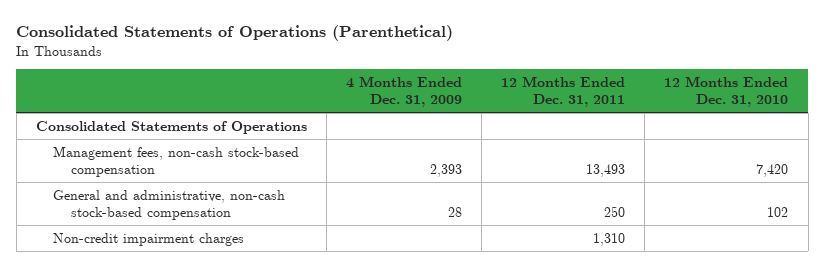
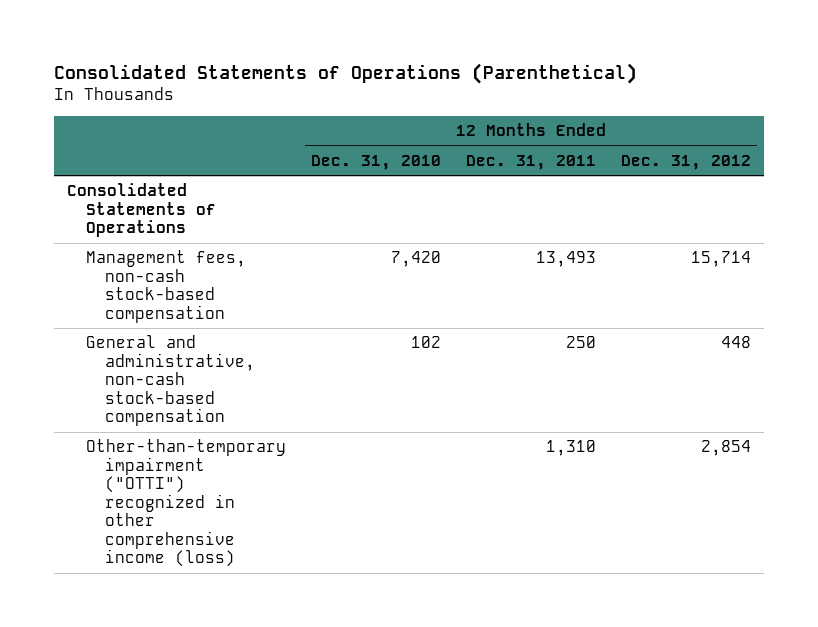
- | 4 Months Ended Dec. 31, 2009 | 12 Months Ended Dec. 31, 2011 | 12 Months Ended Dec. 31, 2010
+ | 12 Months Ended Dec. 31, 2010 | 12 Months Ended Dec. 31, 2011 | 12 Months Ended Dec. 31, 2012
- Non-credit impairment charges | | 1,310 |
+ Other-than-temporary impairment ("OTTI") recognized in other comprehensive income (loss) | | 1,310 | 2,854

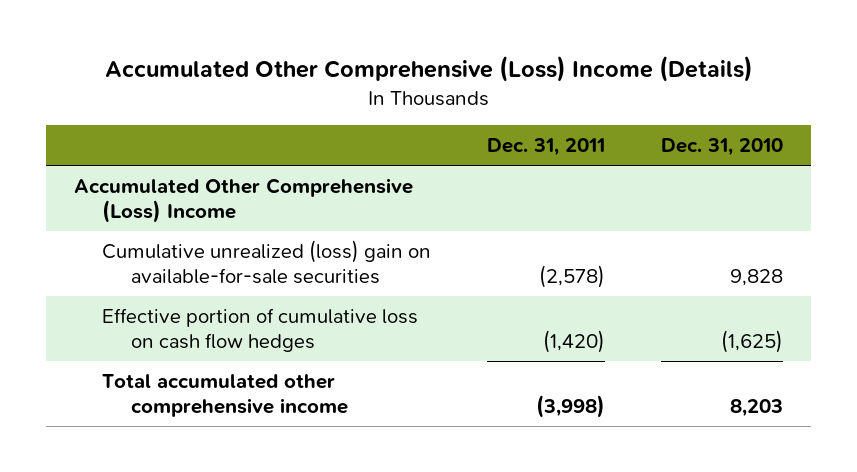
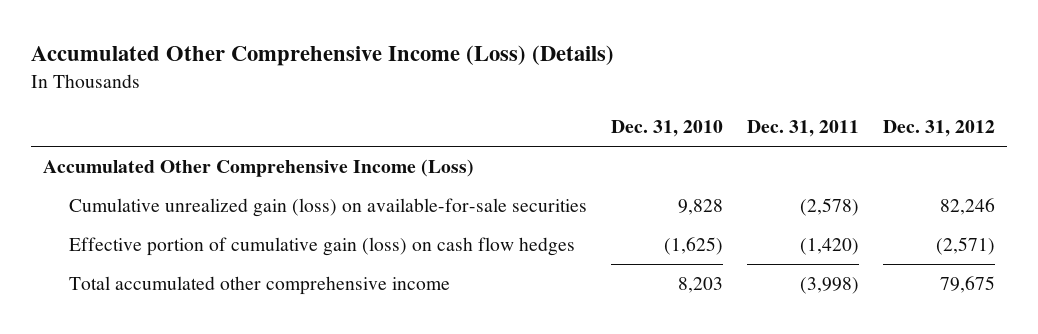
- Accumulated Other Comprehensive (Loss) Income (Details)
+ Accumulated Other Comprehensive Income (Loss) (Details)
- | Dec. 31, 2011 | Dec. 31, 2010
+ | Dec. 31, 2010 | Dec. 31, 2011 | Dec. 31, 2012
- Accumulated Other Comprehensive (Loss) Income
- Cumulative unrealized (loss) gain on available-for-sale securities | (2,578) | 9,828
- Effective portion of cumulative loss on cash flow hedges | (1,420) | (1,625)
+ Accumulated Other Comprehensive Income (Loss)
+ Cumulative unrealized gain (loss) on available-for-sale securities | 9,828 | (2,578) | 82,246
+ Effective portion of cumulative gain (loss) on cash flow hedges | (1,625) | (1,420) | (2,571)

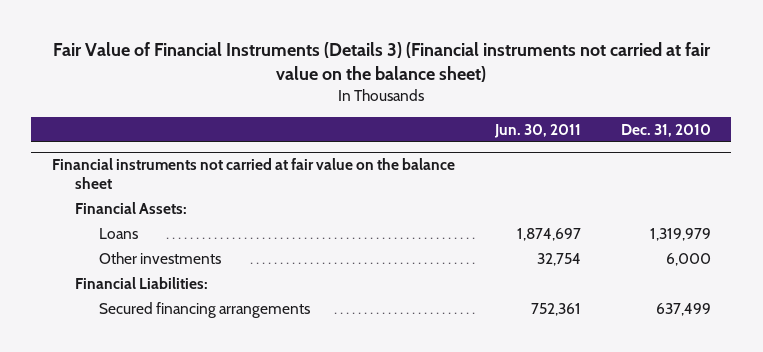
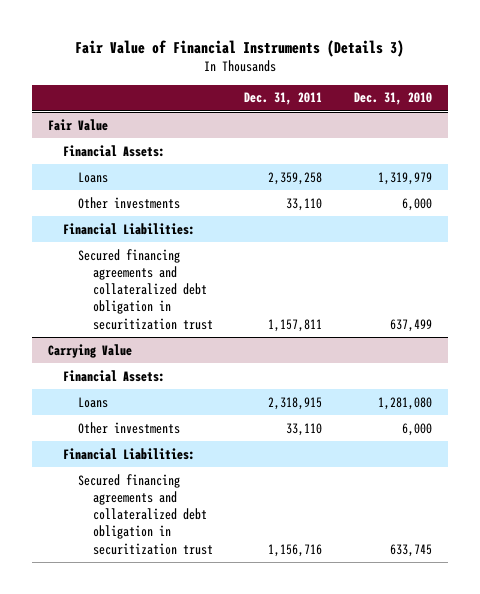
- Fair Value of Financial Instruments (Details 3) (Financial instruments not carried at fair value on the balance sheet)
+ Fair Value of Financial Instruments (Details 3)
- | Jun. 30, 2011 | Dec. 31, 2010
+ | Dec. 31, 2011 | Dec. 31, 2010
- Financial instruments not carried at fair value on the balance sheet
+ Fair Value
- Secured financing arrangements | 752,361 | 637,499
+ Secured financing agreements and collateralized debt obligation in securitization trust | 1,157,811 | 637,499
+ Carrying Value
+ Financial Assets:
+ Loans | 2,318,915 | 1,281,080
+ Other investments | 33,110 | 6,000
+ Financial Liabilities:
+ Secured financing agreements and collateralized debt obligation in securitization trust | 1,156,716 | 633,745

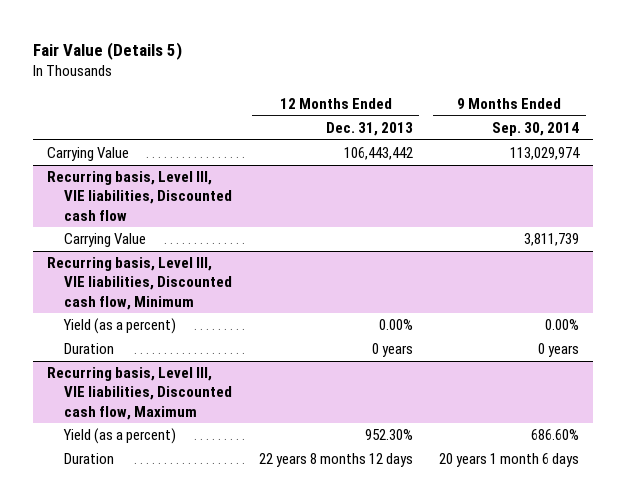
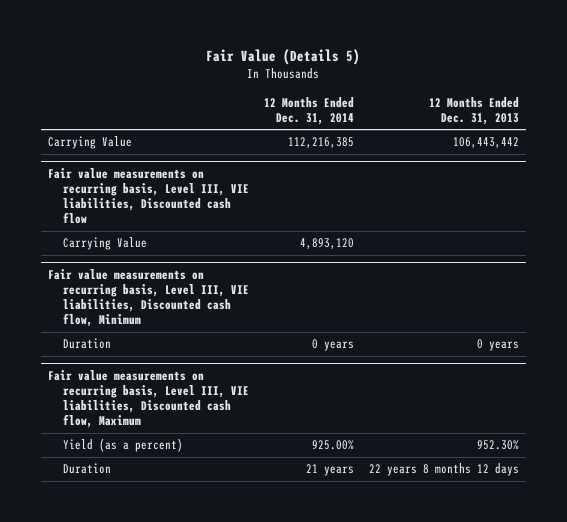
- | 12 Months Ended Dec. 31, 2013 | 9 Months Ended Sep. 30, 2014
+ | 12 Months Ended Dec. 31, 2014 | 12 Months Ended Dec. 31, 2013
- Recurring basis, Level III, VIE liabilities, Discounted cash flow
+ Fair value measurements on recurring basis, Level III, VIE liabilities, Discounted cash flow
- Recurring basis, Level III, VIE liabilities, Discounted cash flow, Minimum
- Yield (as a percent) | 0.00% | 0.00%
+ Fair value measurements on recurring basis, Level III, VIE liabilities, Discounted cash flow, Minimum
- Recurring basis, Level III, VIE liabilities, Discounted cash flow, Maximum
+ Fair value measurements on recurring basis, Level III, VIE liabilities, Discounted cash flow, Maximum

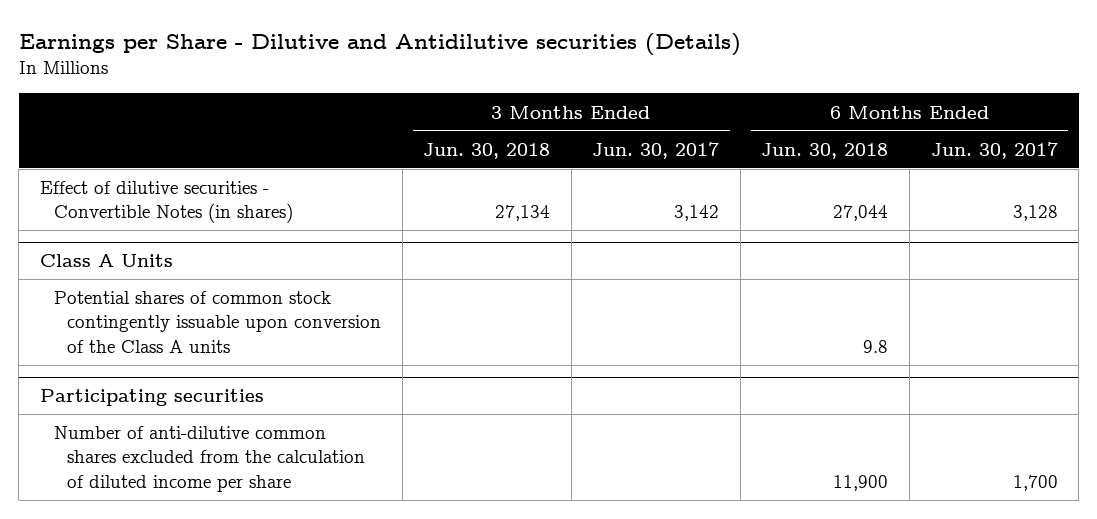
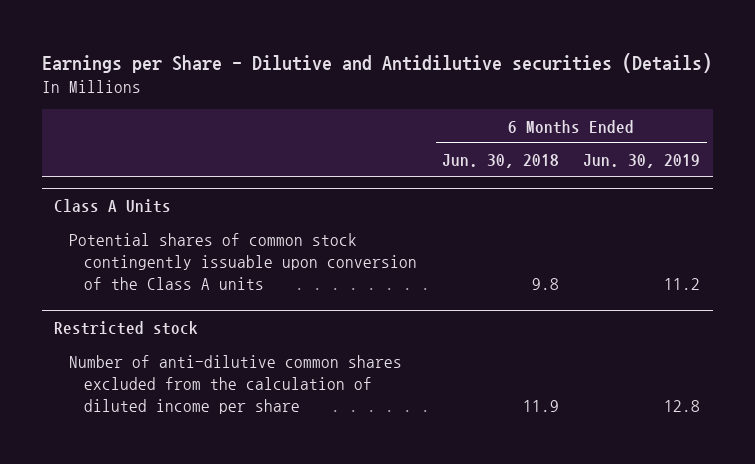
- | 3 Months Ended Jun. 30, 2018 | 3 Months Ended Jun. 30, 2017 | 6 Months Ended Jun. 30, 2018 | 6 Months Ended Jun. 30, 2017
+ | 6 Months Ended Jun. 30, 2018 | 6 Months Ended Jun. 30, 2019
- Effect of dilutive securities - Convertible Notes (in shares) | 27,134 | 3,142 | 27,044 | 3,128
- Participating securities
- Number of anti-dilutive common shares excluded from the calculation of diluted income per share | | | 11,900 | 1,700
+ Restricted stock
+ Number of anti-dilutive common shares excluded from the calculation of diluted income per share | 11.9 | 12.8

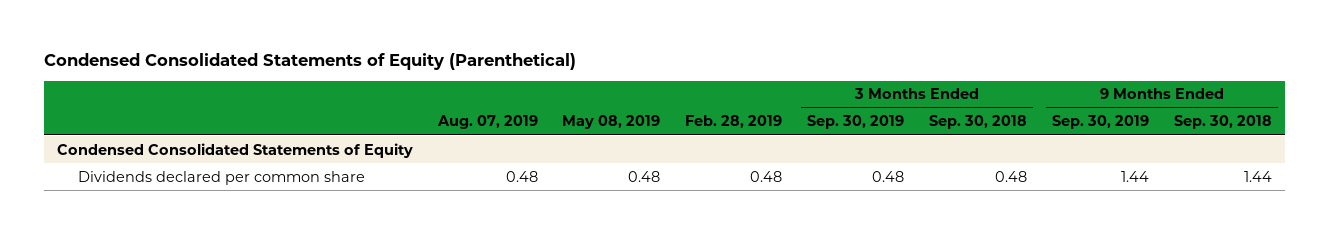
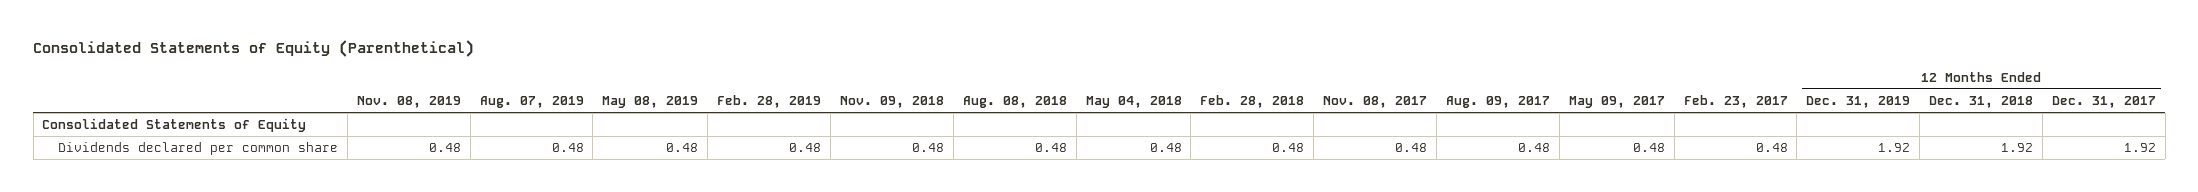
- Condensed Consolidated Statements of Equity (Parenthetical)
+ Consolidated Statements of Equity (Parenthetical)
- | Aug. 07, 2019 | May 08, 2019 | Feb. 28, 2019 | 3 Months Ended Sep. 30, 2019 | 3 Months Ended Sep. 30, 2018 | 9 Months Ended Sep. 30, 2019 | 9 Months Ended Sep. 30, 2018
+ | Nov. 08, 2019 | Aug. 07, 2019 | May 08, 2019 | Feb. 28, 2019 | Nov. 09, 2018 | Aug. 08, 2018 | May 04, 2018 | Feb. 28, 2018 | Nov. 08, 2017 | Aug. 09, 2017 | May 09, 2017 | Feb. 23, 2017 | 12 Months Ended Dec. 31, 2019 | 12 Months Ended Dec. 31, 2018 | 12 Months Ended Dec. 31, 2017
- Condensed Consolidated Statements of Equity
+ Consolidated Statements of Equity

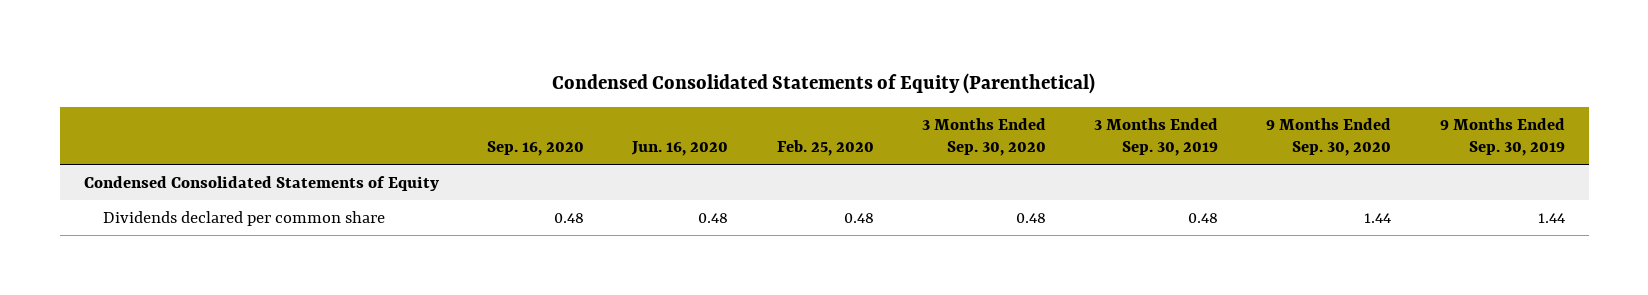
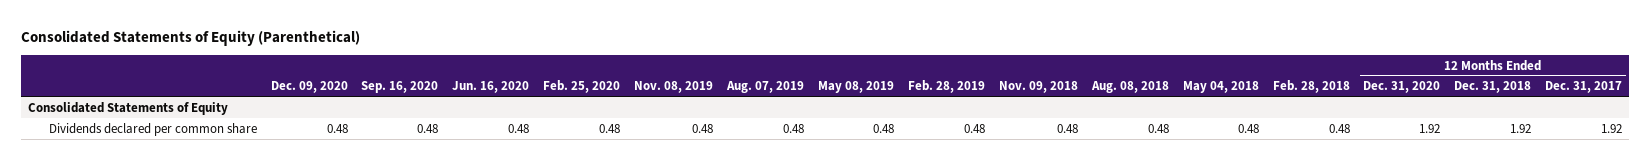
- Condensed Consolidated Statements of Equity (Parenthetical)
+ Consolidated Statements of Equity (Parenthetical)
- | Sep. 16, 2020 | Jun. 16, 2020 | Feb. 25, 2020 | 3 Months Ended Sep. 30, 2020 | 3 Months Ended Sep. 30, 2019 | 9 Months Ended Sep. 30, 2020 | 9 Months Ended Sep. 30, 2019
+ | Dec. 09, 2020 | Sep. 16, 2020 | Jun. 16, 2020 | Feb. 25, 2020 | Nov. 08, 2019 | Aug. 07, 2019 | May 08, 2019 | Feb. 28, 2019 | Nov. 09, 2018 | Aug. 08, 2018 | May 04, 2018 | Feb. 28, 2018 | 12 Months Ended Dec. 31, 2020 | 12 Months Ended Dec. 31, 2018 | 12 Months Ended Dec. 31, 2017
- Condensed Consolidated Statements of Equity
+ Consolidated Statements of Equity

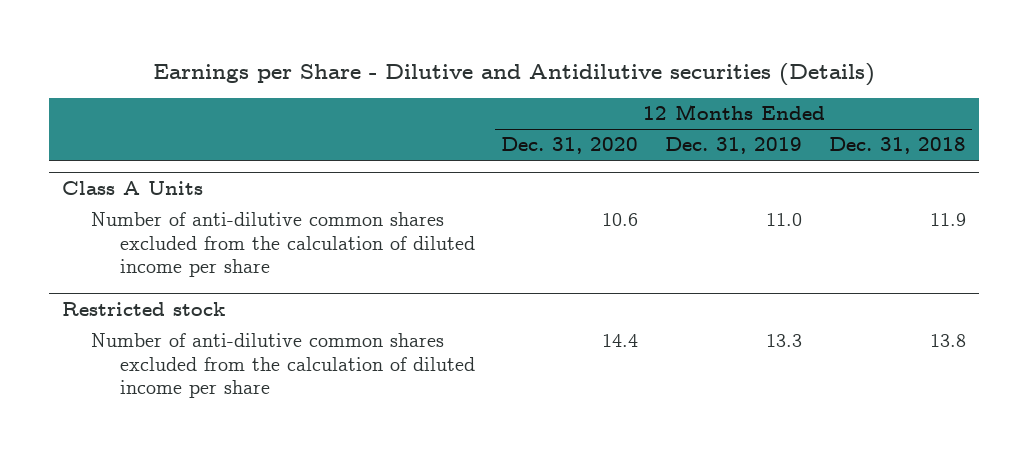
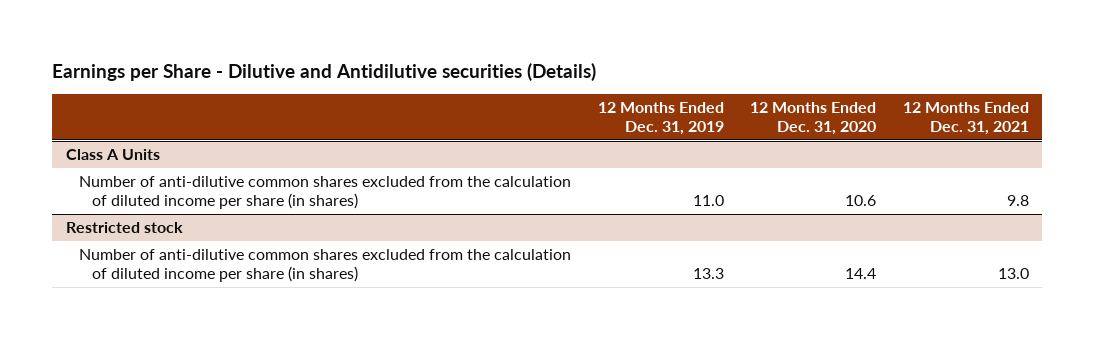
- | 12 Months Ended Dec. 31, 2020 | 12 Months Ended Dec. 31, 2019 | 12 Months Ended Dec. 31, 2018
+ | 12 Months Ended Dec. 31, 2019 | 12 Months Ended Dec. 31, 2020 | 12 Months Ended Dec. 31, 2021
@ Class A Units
- Number of anti-dilutive common shares excluded from the calculation of diluted income per share | 10.6 | 11.0 | 11.9
+ Number of anti-dilutive common shares excluded from the calculation of diluted income per share (in shares) | 11.0 | 10.6 | 9.8
@ Restricted stock
- Number of anti-dilutive common shares excluded from the calculation of diluted income per share | 14.4 | 13.3 | 13.8
+ Number of anti-dilutive common shares excluded from the calculation of diluted income per share (in shares) | 13.3 | 14.4 | 13.0

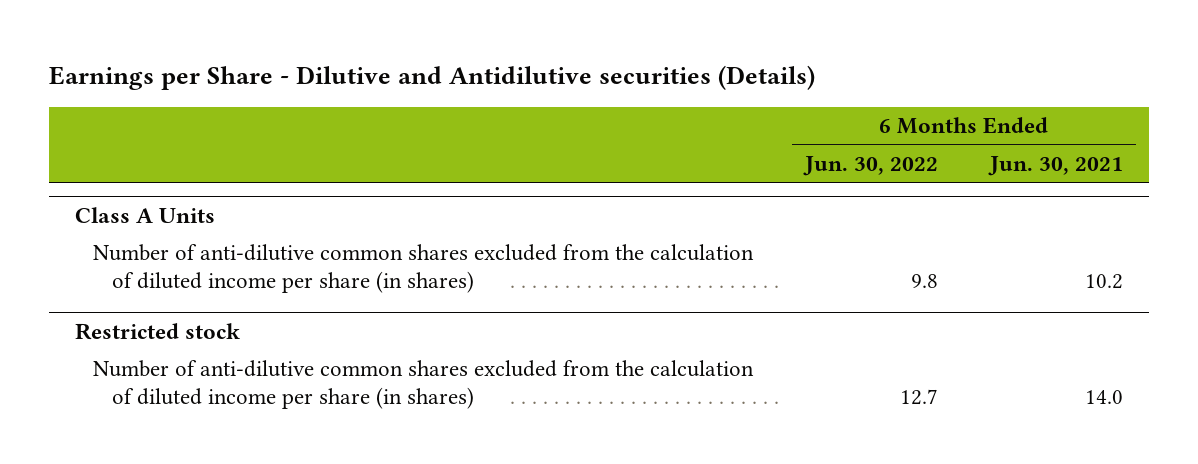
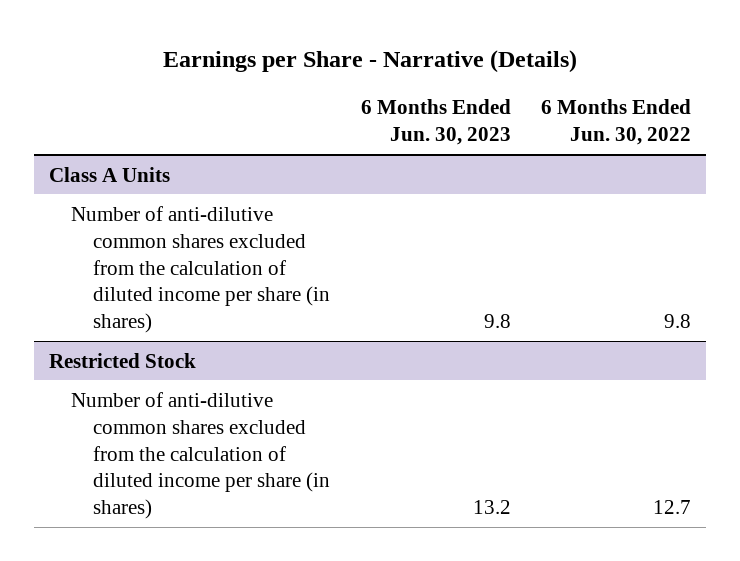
- Earnings per Share - Dilutive and Antidilutive securities (Details)
+ Earnings per Share - Narrative (Details)
- | 6 Months Ended Jun. 30, 2022 | 6 Months Ended Jun. 30, 2021
+ | 6 Months Ended Jun. 30, 2023 | 6 Months Ended Jun. 30, 2022
- Restricted stock
+ Restricted Stock

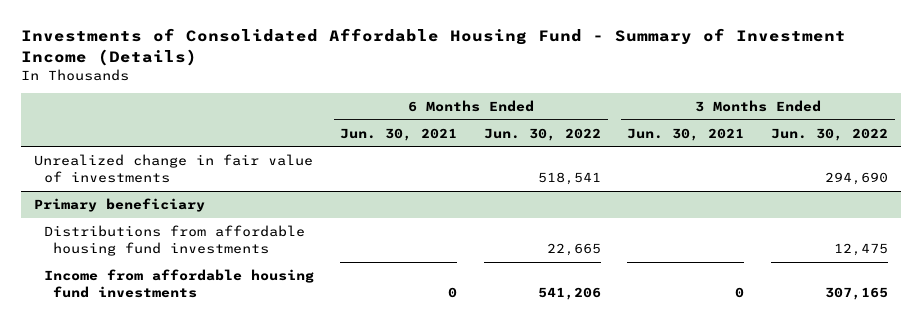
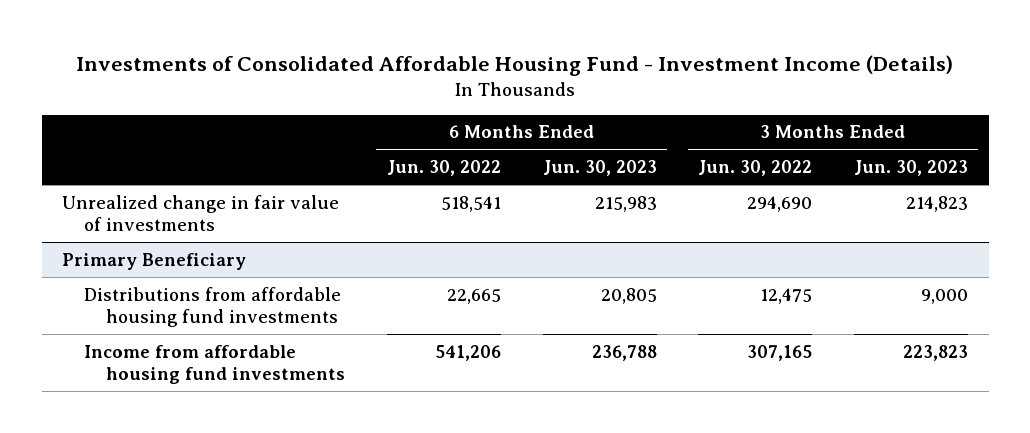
- Investments of Consolidated Affordable Housing Fund - Summary of Investment Income (Details)
+ Investments of Consolidated Affordable Housing Fund - Investment Income (Details)
- | 6 Months Ended Jun. 30, 2021 | 6 Months Ended Jun. 30, 2022 | 3 Months Ended Jun. 30, 2021 | 3 Months Ended Jun. 30, 2022
+ | 6 Months Ended Jun. 30, 2022 | 6 Months Ended Jun. 30, 2023 | 3 Months Ended Jun. 30, 2022 | 3 Months Ended Jun. 30, 2023
- Primary beneficiary
+ Primary Beneficiary

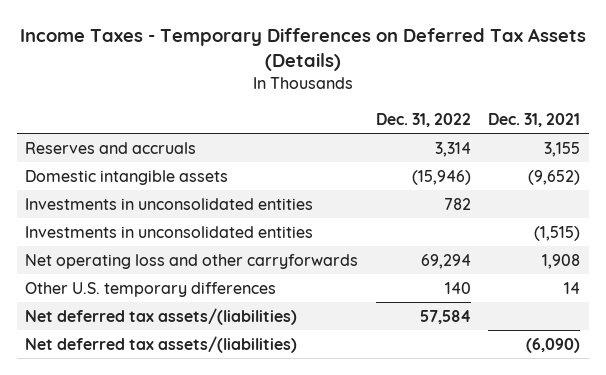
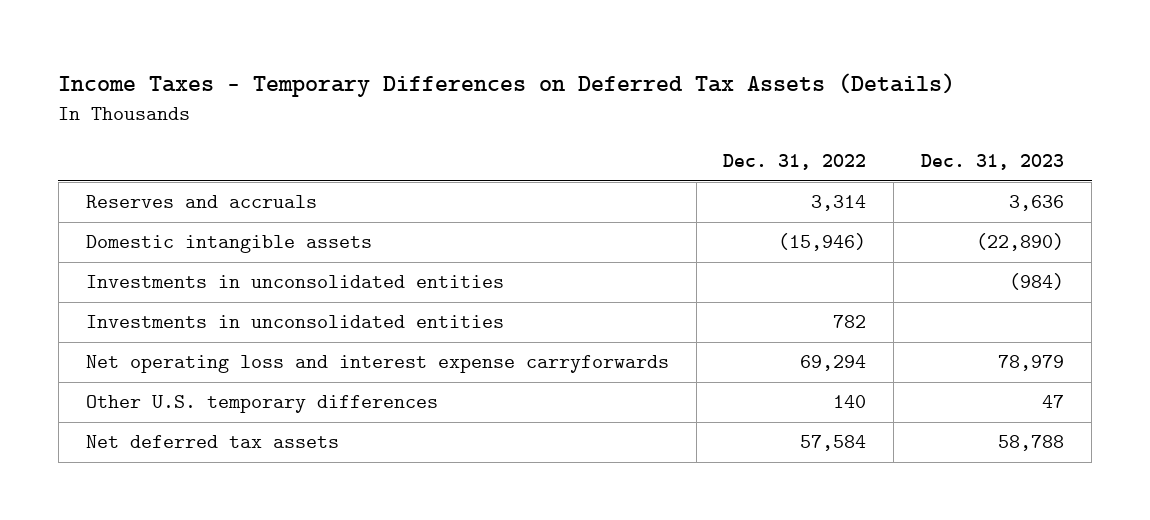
- | Dec. 31, 2022 | Dec. 31, 2021
+ | Dec. 31, 2022 | Dec. 31, 2023
- Net operating loss and other carryforwards | 69,294 | 1,908
moved down: Investments in unconsolidated entities | 782 |
+ Net operating loss and interest expense carryforwards | 69,294 | 78,979
- Net deferred tax assets/(liabilities) | 57,584 |
- Net deferred tax assets/(liabilities) | | (6,090)
+ Net deferred tax assets | 57,584 | 58,788

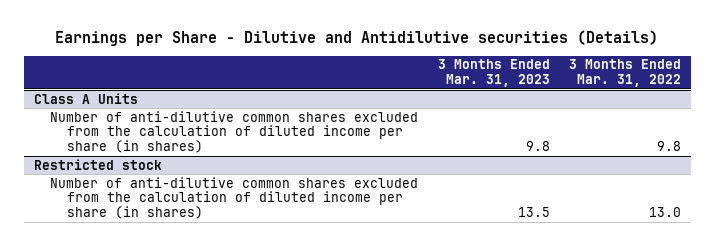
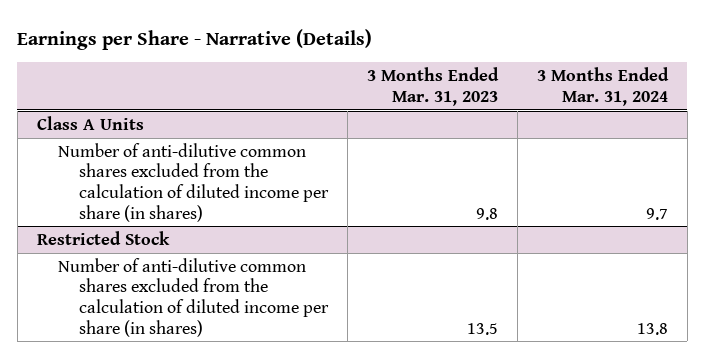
- Earnings per Share - Dilutive and Antidilutive securities (Details)
+ Earnings per Share - Narrative (Details)
- | 3 Months Ended Mar. 31, 2023 | 3 Months Ended Mar. 31, 2022
+ | 3 Months Ended Mar. 31, 2023 | 3 Months Ended Mar. 31, 2024
- Restricted stock
+ Restricted Stock

